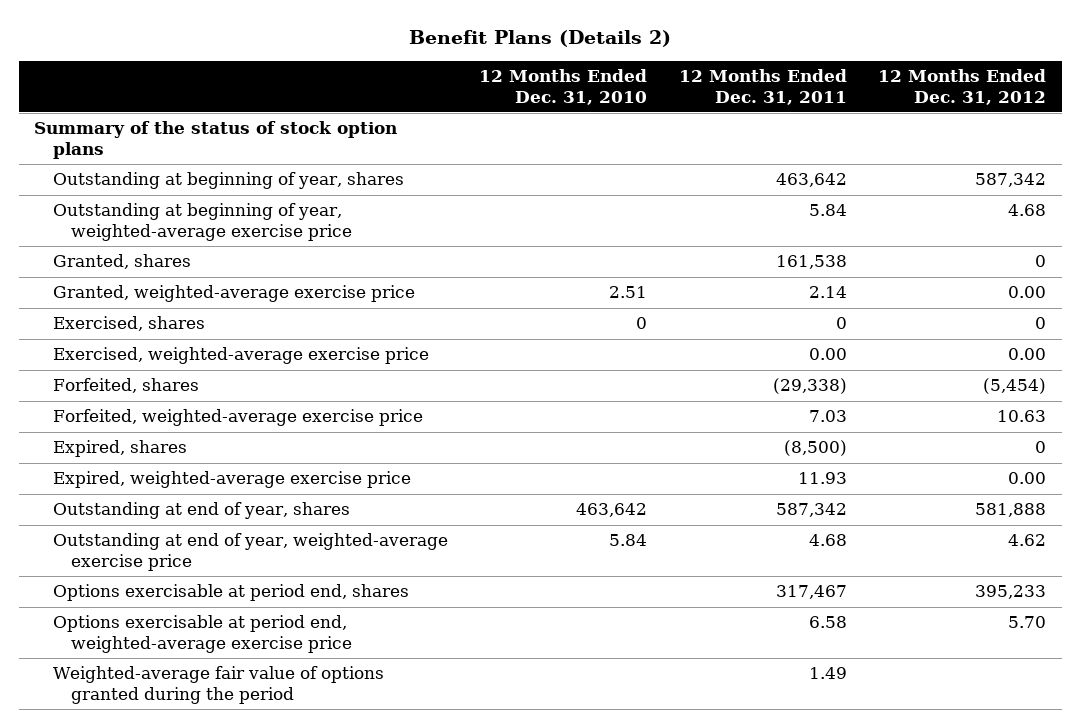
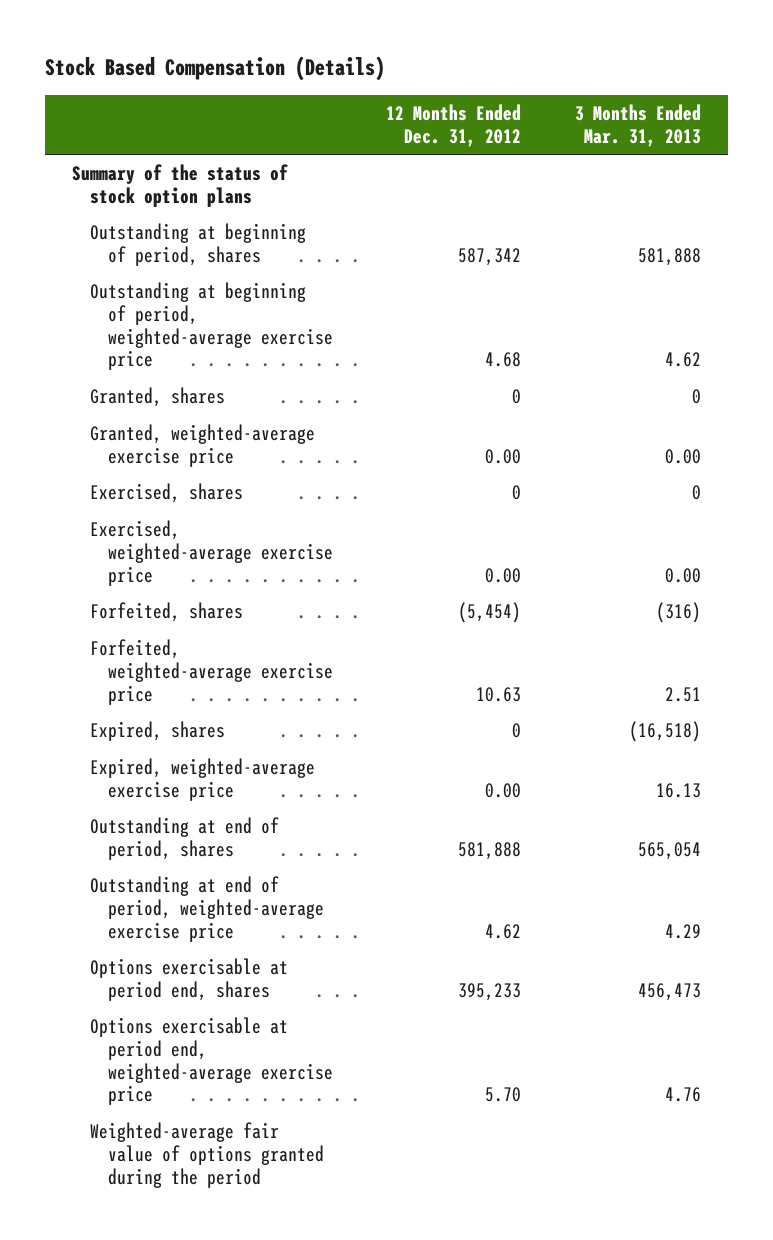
- Benefit Plans (Details 2)
+ Stock Based Compensation (Details)
- | 12 Months Ended Dec. 31, 2010 | 12 Months Ended Dec. 31, 2011 | 12 Months Ended Dec. 31, 2012
+ | 12 Months Ended Dec. 31, 2012 | 3 Months Ended Mar. 31, 2013
- Outstanding at beginning of year, shares | | 463,642 | 587,342
- Outstanding at beginning of year, weighted-average exercise price | | 5.84 | 4.68
+ Outstanding at beginning of period, shares | 587,342 | 581,888
+ Outstanding at beginning of period, weighted-average exercise price | 4.68 | 4.62
- Outstanding at end of year, shares | 463,642 | 587,342 | 581,888
- Outstanding at end of year, weighted-average exercise price | 5.84 | 4.68 | 4.62
+ Outstanding at end of period, shares | 581,888 | 565,054
+ Outstanding at end of period, weighted-average exercise price | 4.62 | 4.29

